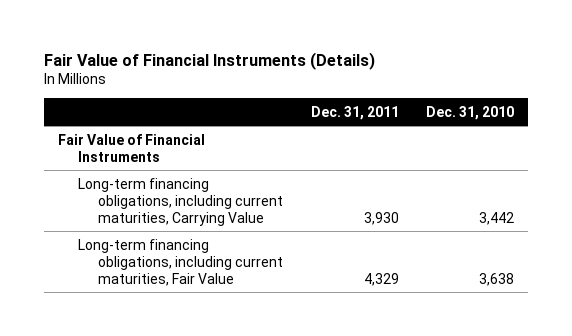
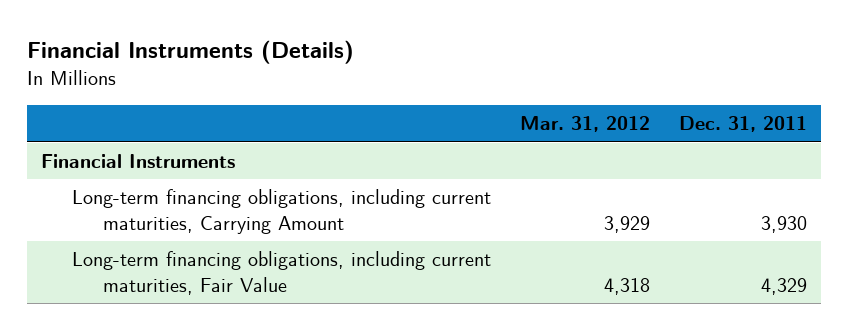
- Fair Value of Financial Instruments (Details)
+ Financial Instruments (Details)
- | Dec. 31, 2011 | Dec. 31, 2010
+ | Mar. 31, 2012 | Dec. 31, 2011
- Fair Value of Financial Instruments
- Long-term financing obligations, including current maturities, Carrying Value | 3,930 | 3,442
+ Financial Instruments
+ Long-term financing obligations, including current maturities, Carrying Amount | 3,929 | 3,930

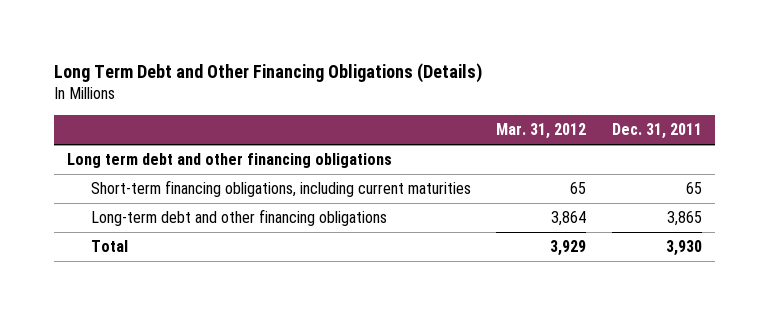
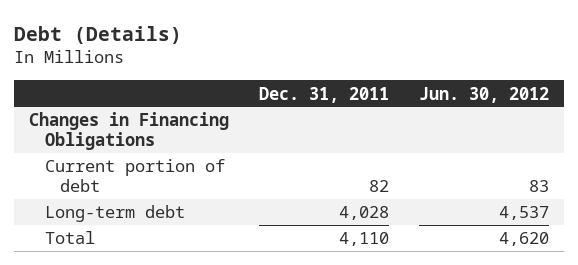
- Long Term Debt and Other Financing Obligations (Details)
+ Debt (Details)
- | Mar. 31, 2012 | Dec. 31, 2011
+ | Dec. 31, 2011 | Jun. 30, 2012
- Long term debt and other financing obligations
- Short-term financing obligations, including current maturities | 65 | 65
- Long-term debt and other financing obligations | 3,864 | 3,865
- Total | 3,929 | 3,930
+ Changes in Financing Obligations
+ Current portion of debt | 82 | 83
+ Long-term debt | 4,028 | 4,537
+ Total | 4,110 | 4,620

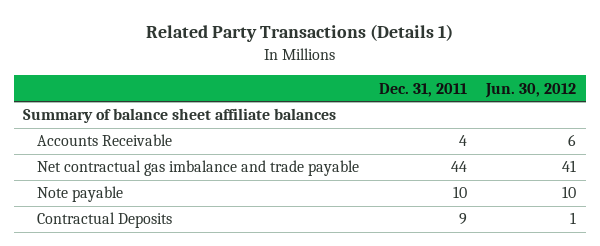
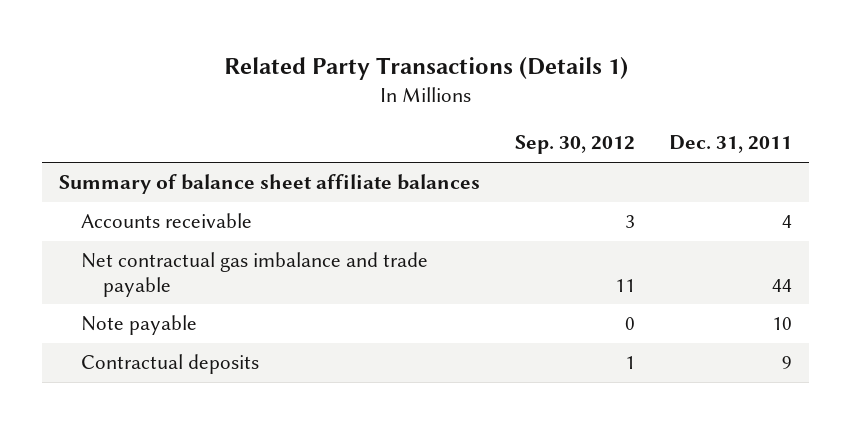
- | Dec. 31, 2011 | Jun. 30, 2012
+ | Sep. 30, 2012 | Dec. 31, 2011
- Accounts Receivable | 4 | 6
+ Accounts receivable | 3 | 4
- Contractual Deposits | 9 | 1
+ Contractual deposits | 1 | 9

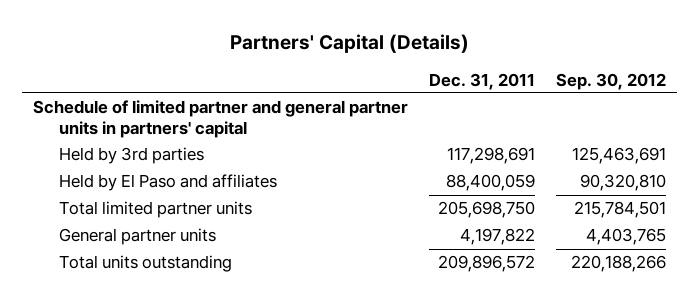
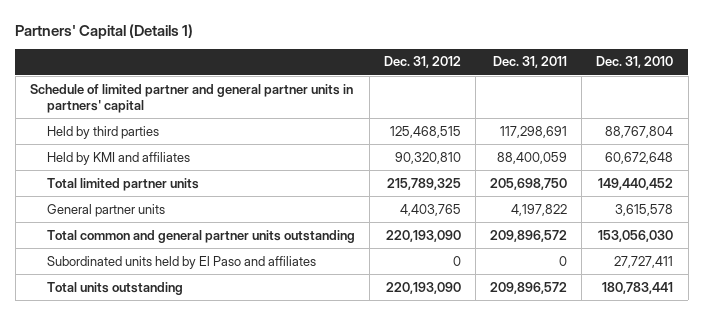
- Partners' Capital (Details)
+ Partners' Capital (Details 1)
- | Dec. 31, 2011 | Sep. 30, 2012
+ | Dec. 31, 2012 | Dec. 31, 2011 | Dec. 31, 2010
- Held by 3rd parties | 117,298,691 | 125,463,691
- Held by El Paso and affiliates | 88,400,059 | 90,320,810
+ Held by third parties | 125,468,515 | 117,298,691 | 88,767,804
+ Held by KMI and affiliates | 90,320,810 | 88,400,059 | 60,672,648
+ Total common and general partner units outstanding | 220,193,090 | 209,896,572 | 153,056,030
+ Subordinated units held by El Paso and affiliates | 0 | 0 | 27,727,411

